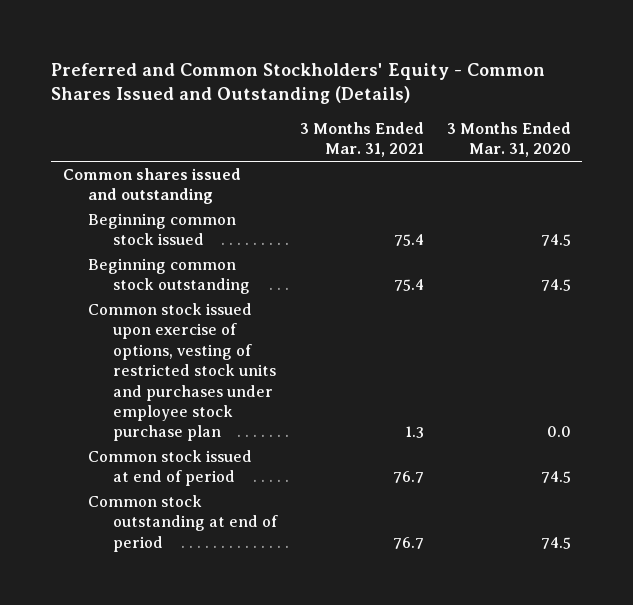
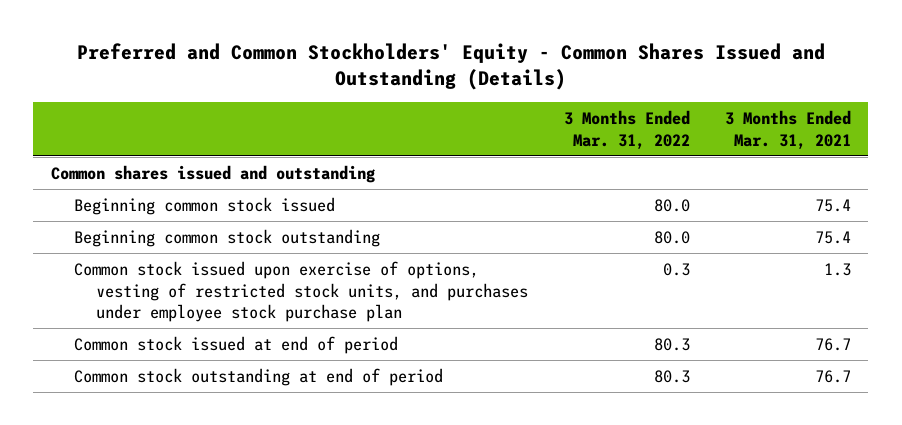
- | 3 Months Ended Mar. 31, 2021 | 3 Months Ended Mar. 31, 2020
+ | 3 Months Ended Mar. 31, 2022 | 3 Months Ended Mar. 31, 2021
- Common stock issued upon exercise of options, vesting of restricted stock units and purchases under employee stock purchase plan | 1.3 | 0.0
+ Common stock issued upon exercise of options, vesting of restricted stock units, and purchases under employee stock purchase plan | 0.3 | 1.3

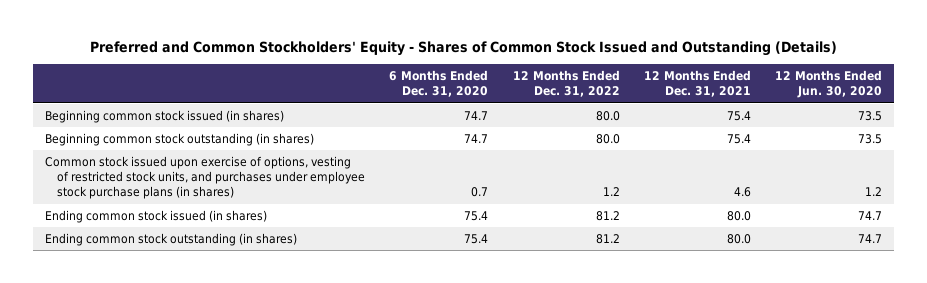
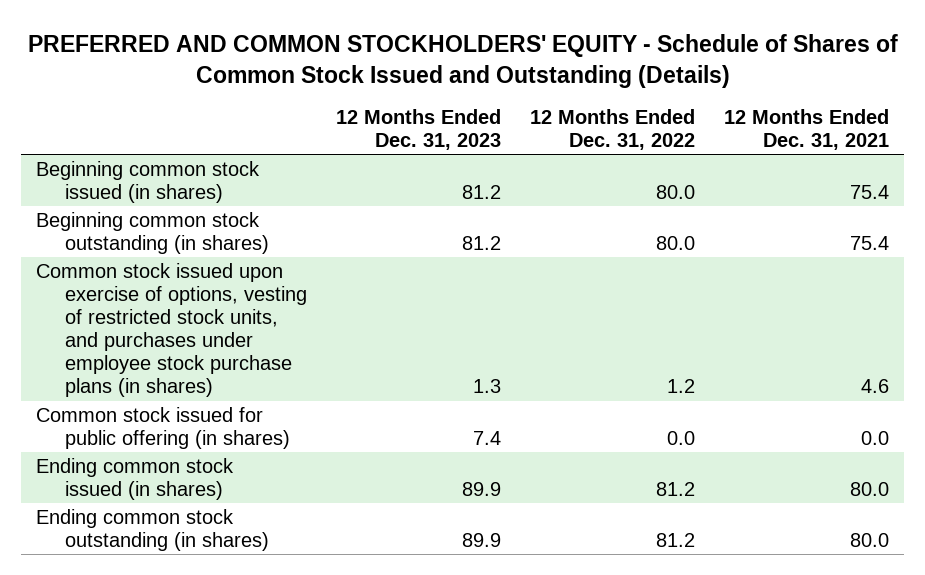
- Preferred and Common Stockholders' Equity - Shares of Common Stock Issued and Outstanding (Details)
+ PREFERRED AND COMMON STOCKHOLDERS' EQUITY - Schedule of Shares of Common Stock Issued and Outstanding (Details)
- | 6 Months Ended Dec. 31, 2020 | 12 Months Ended Dec. 31, 2022 | 12 Months Ended Dec. 31, 2021 | 12 Months Ended Jun. 30, 2020
+ | 12 Months Ended Dec. 31, 2023 | 12 Months Ended Dec. 31, 2022 | 12 Months Ended Dec. 31, 2021
+ Common stock issued for public offering (in shares) | 7.4 | 0.0 | 0.0

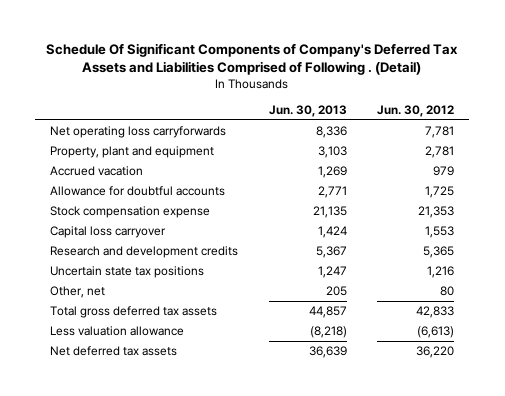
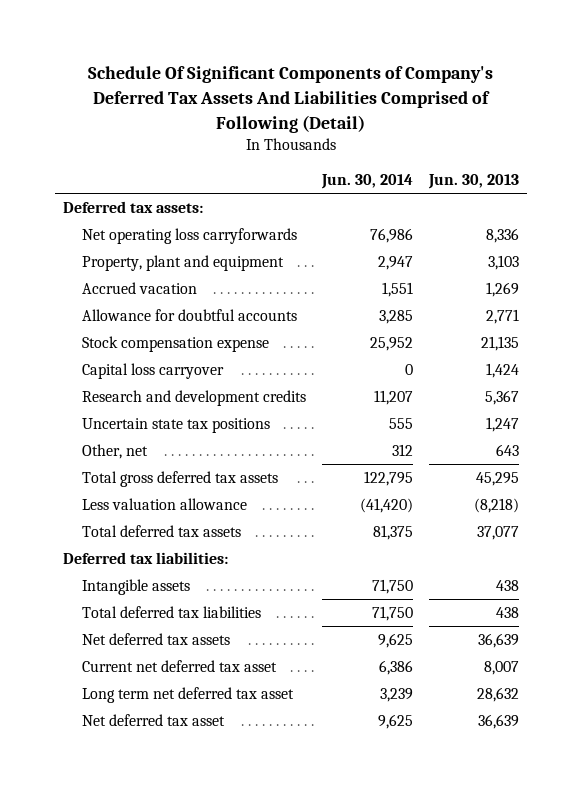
- Schedule Of Significant Components of Company's Deferred Tax Assets and Liabilities Comprised of Following . (Detail)
+ Schedule Of Significant Components of Company's Deferred Tax Assets And Liabilities Comprised of Following (Detail)
- | Jun. 30, 2013 | Jun. 30, 2012
+ | Jun. 30, 2014 | Jun. 30, 2013
+ Deferred tax assets:
- Other, net | 205 | 80
- Total gross deferred tax assets | 44,857 | 42,833
+ Other, net | 312 | 643
+ Total gross deferred tax assets | 122,795 | 45,295
+ Total deferred tax assets | 81,375 | 37,077
+ Deferred tax liabilities:
+ Intangible assets | 71,750 | 438
+ Total deferred tax liabilities | 71,750 | 438
+ Current net deferred tax asset | 6,386 | 8,007
+ Long term net deferred tax asset | 3,239 | 28,632
+ Net deferred tax asset | 9,625 | 36,639

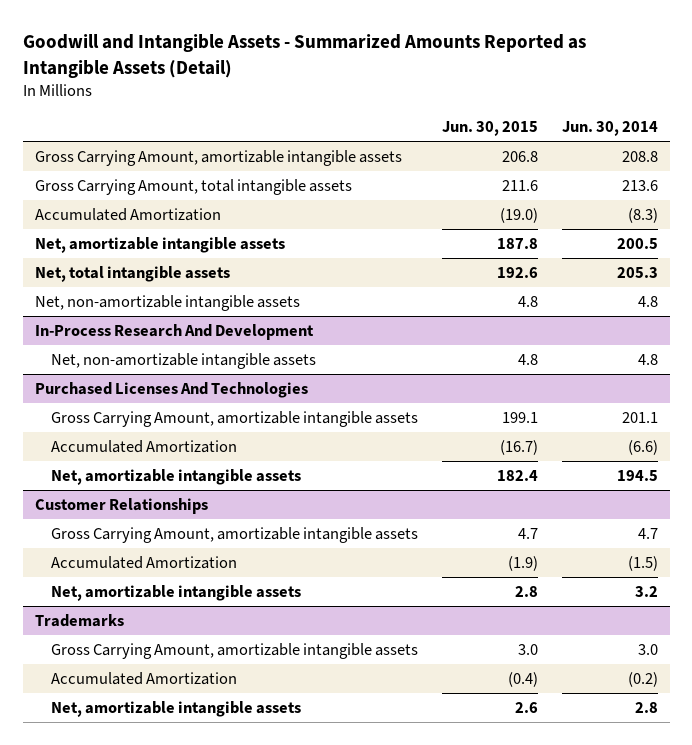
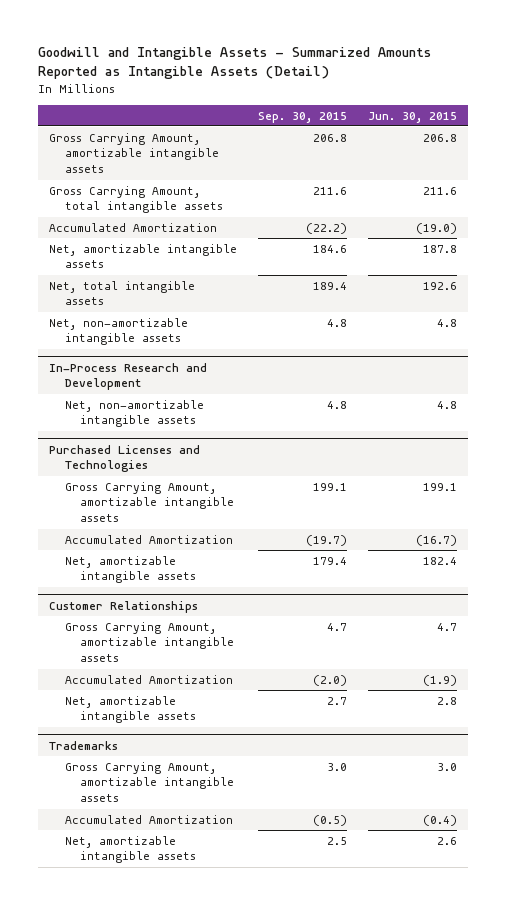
- | Jun. 30, 2015 | Jun. 30, 2014
+ | Sep. 30, 2015 | Jun. 30, 2015
- In-Process Research And Development
+ In-Process Research and Development
- Purchased Licenses And Technologies
+ Purchased Licenses and Technologies

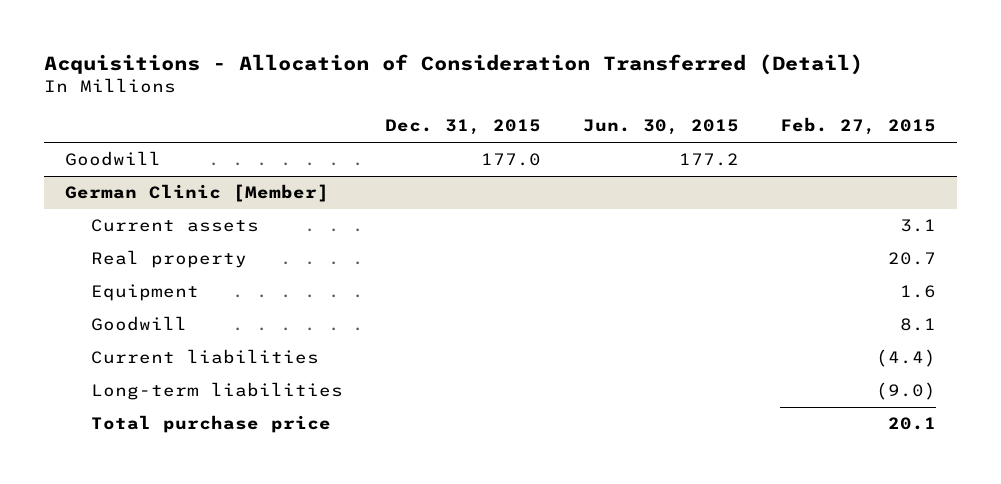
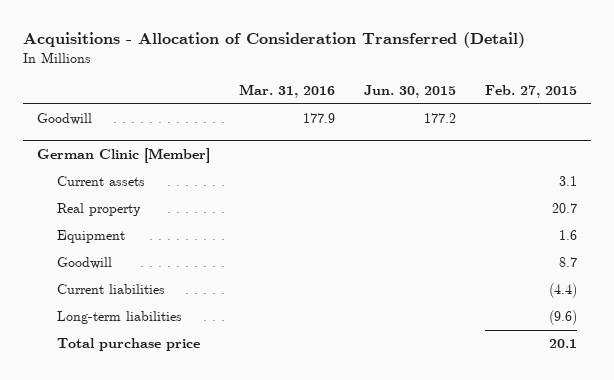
- | Dec. 31, 2015 | Jun. 30, 2015 | Feb. 27, 2015
+ | Mar. 31, 2016 | Jun. 30, 2015 | Feb. 27, 2015
@ German Clinic [Member]
- Goodwill | | | 8.1
+ Goodwill | | | 8.7
- Long-term liabilities | | | (9.0)
+ Long-term liabilities | | | (9.6)

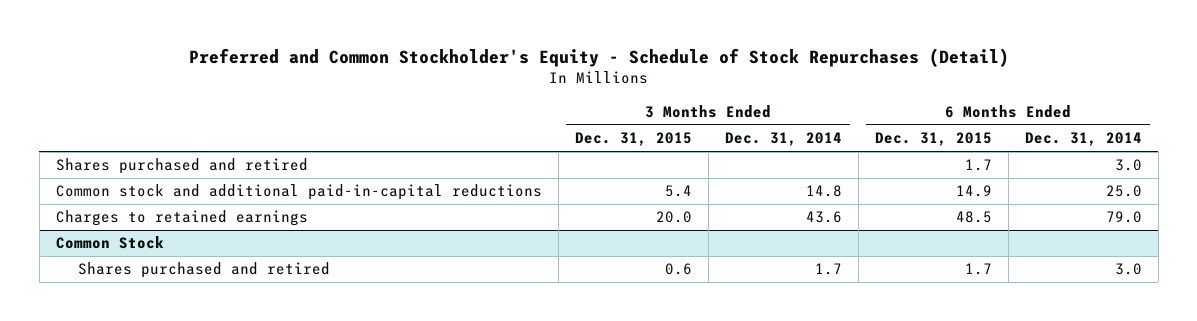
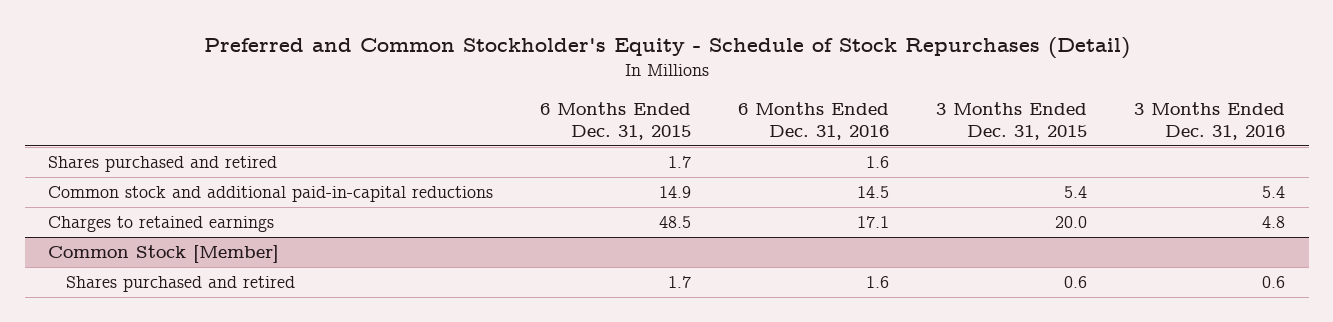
- | 3 Months Ended Dec. 31, 2015 | 3 Months Ended Dec. 31, 2014 | 6 Months Ended Dec. 31, 2015 | 6 Months Ended Dec. 31, 2014
+ | 6 Months Ended Dec. 31, 2015 | 6 Months Ended Dec. 31, 2016 | 3 Months Ended Dec. 31, 2015 | 3 Months Ended Dec. 31, 2016
- Common Stock
+ Common Stock [Member]

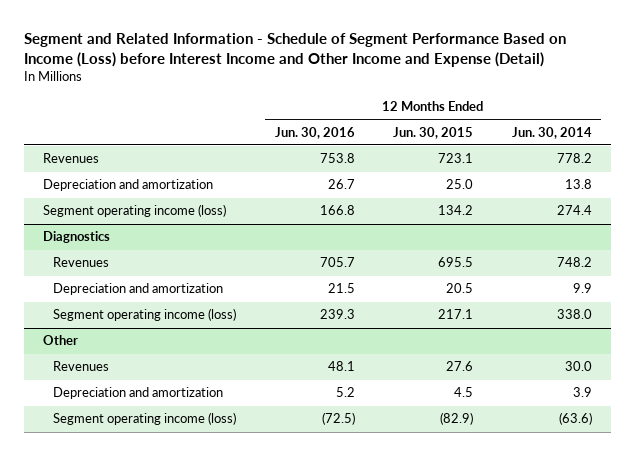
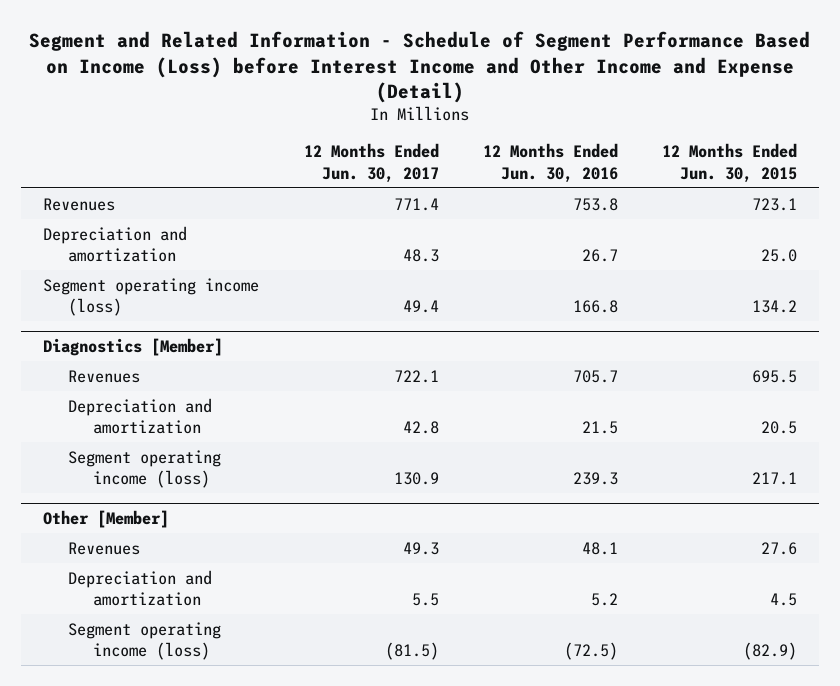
- | 12 Months Ended Jun. 30, 2016 | 12 Months Ended Jun. 30, 2015 | 12 Months Ended Jun. 30, 2014
+ | 12 Months Ended Jun. 30, 2017 | 12 Months Ended Jun. 30, 2016 | 12 Months Ended Jun. 30, 2015
- Diagnostics
+ Diagnostics [Member]
- Other
+ Other [Member]

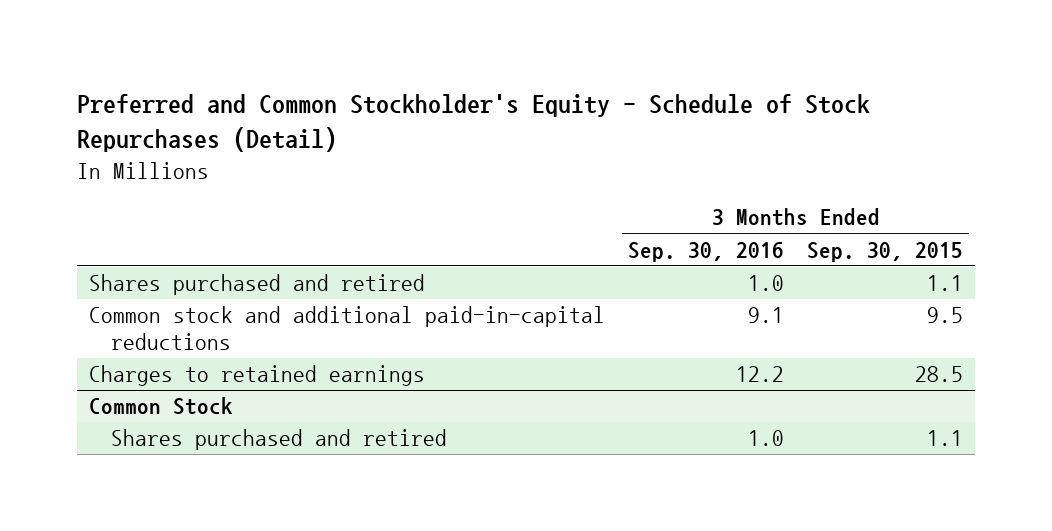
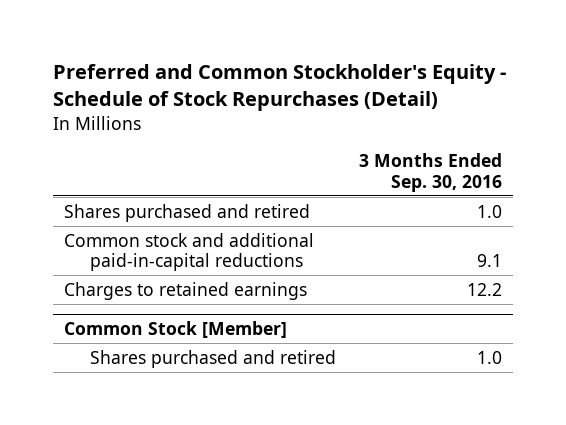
- | 3 Months Ended Sep. 30, 2016 | 3 Months Ended Sep. 30, 2015
+ | 3 Months Ended Sep. 30, 2016
- Common Stock
+ Common Stock [Member]

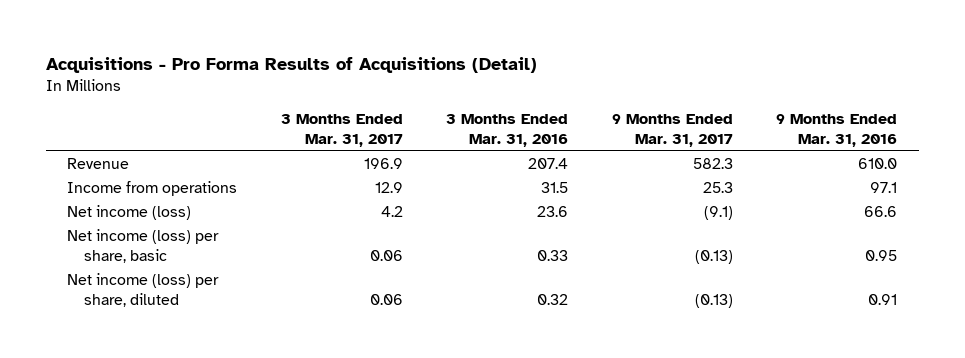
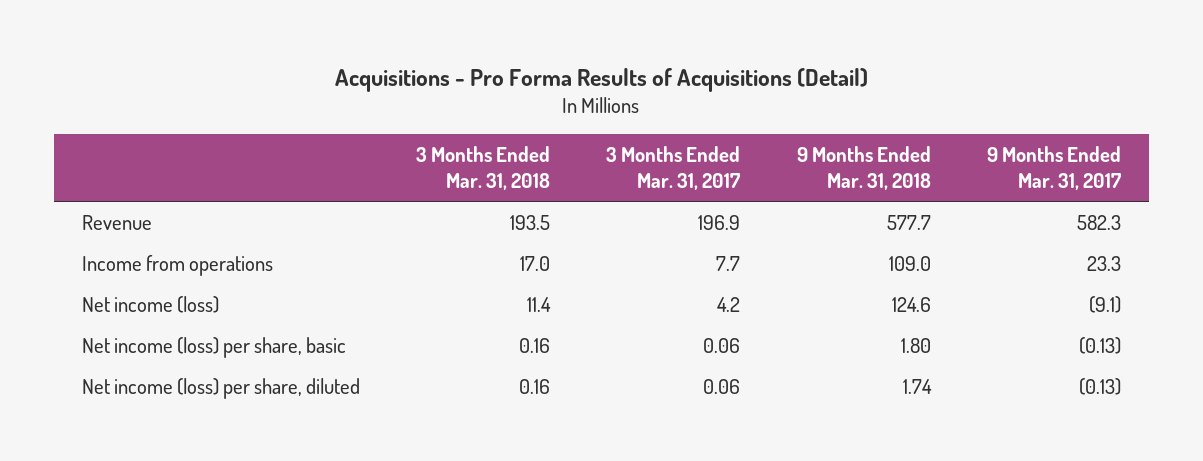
- | 3 Months Ended Mar. 31, 2017 | 3 Months Ended Mar. 31, 2016 | 9 Months Ended Mar. 31, 2017 | 9 Months Ended Mar. 31, 2016
+ | 3 Months Ended Mar. 31, 2018 | 3 Months Ended Mar. 31, 2017 | 9 Months Ended Mar. 31, 2018 | 9 Months Ended Mar. 31, 2017
- Income from operations | 12.9 | 31.5 | 25.3 | 97.1
+ Income from operations | 17.0 | 7.7 | 109.0 | 23.3

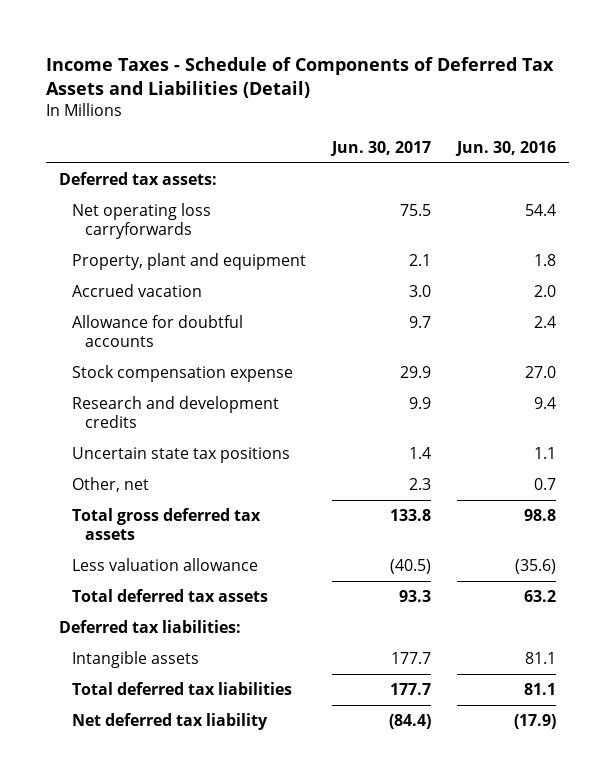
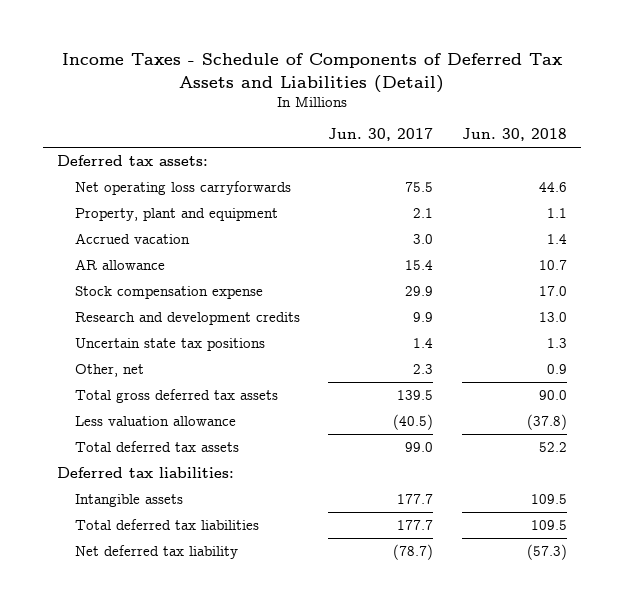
- | Jun. 30, 2017 | Jun. 30, 2016
+ | Jun. 30, 2017 | Jun. 30, 2018
- Allowance for doubtful accounts | 9.7 | 2.4
+ AR allowance | 15.4 | 10.7
- Total gross deferred tax assets | 133.8 | 98.8
+ Total gross deferred tax assets | 139.5 | 90.0
- Total deferred tax assets | 93.3 | 63.2
+ Total deferred tax assets | 99.0 | 52.2
- Net deferred tax liability | (84.4) | (17.9)
+ Net deferred tax liability | (78.7) | (57.3)

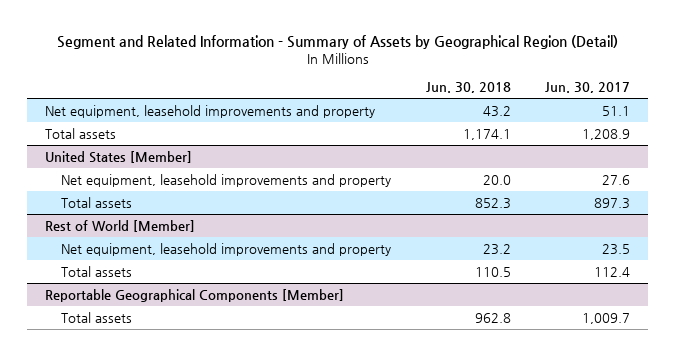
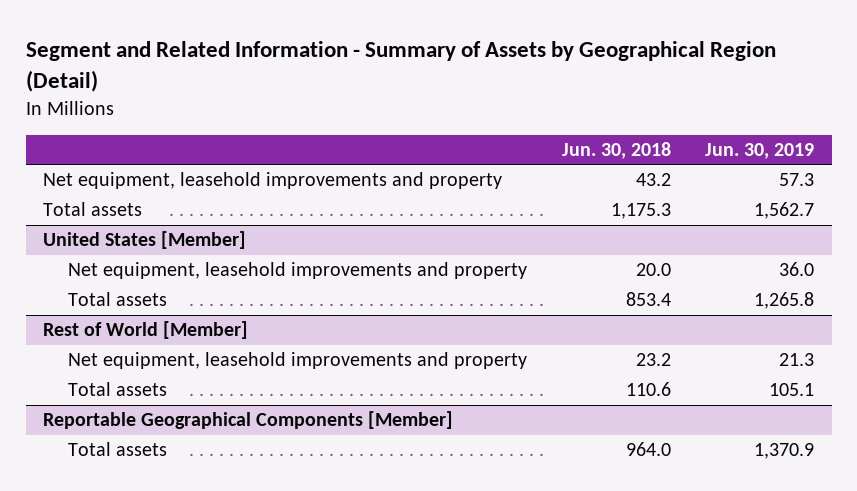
- | Jun. 30, 2018 | Jun. 30, 2017
+ | Jun. 30, 2018 | Jun. 30, 2019
- Total assets | 1,174.1 | 1,208.9
+ Total assets | 1,175.3 | 1,562.7
@ United States [Member]
- Total assets | 852.3 | 897.3
+ Total assets | 853.4 | 1,265.8
@ Rest of World [Member]
- Total assets | 110.5 | 112.4
+ Total assets | 110.6 | 105.1
@ Reportable Geographical Components [Member]
- Total assets | 962.8 | 1,009.7
+ Total assets | 964.0 | 1,370.9

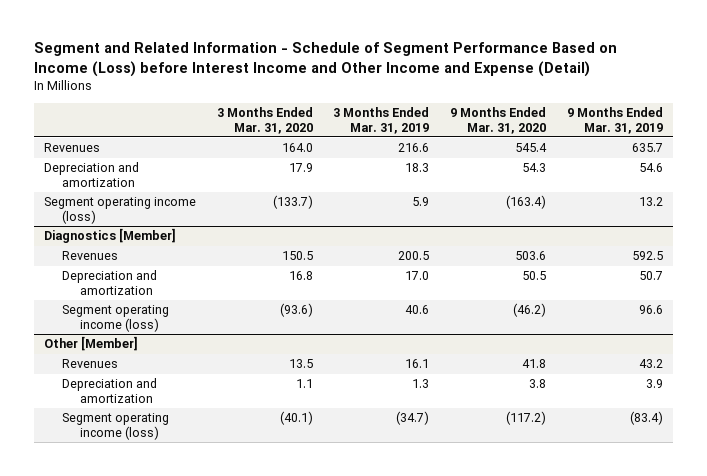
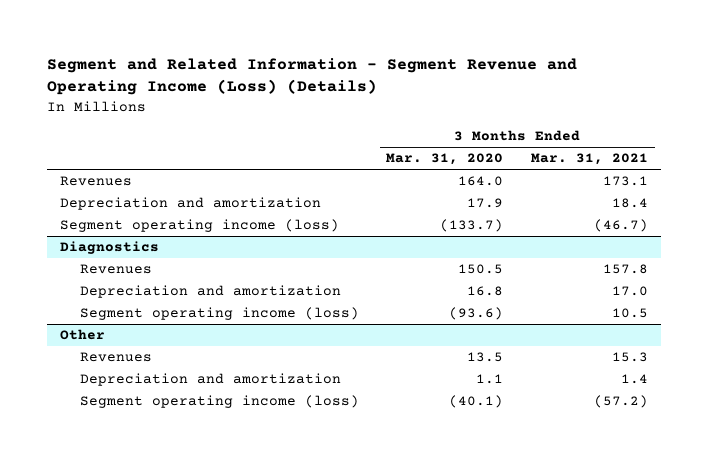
- Segment and Related Information - Schedule of Segment Performance Based on Income (Loss) before Interest Income and Other Income and Expense (Detail)
+ Segment and Related Information - Segment Revenue and Operating Income (Loss) (Details)
- | 3 Months Ended Mar. 31, 2020 | 3 Months Ended Mar. 31, 2019 | 9 Months Ended Mar. 31, 2020 | 9 Months Ended Mar. 31, 2019
+ | 3 Months Ended Mar. 31, 2020 | 3 Months Ended Mar. 31, 2021
- Diagnostics [Member]
+ Diagnostics
- Other [Member]
+ Other

